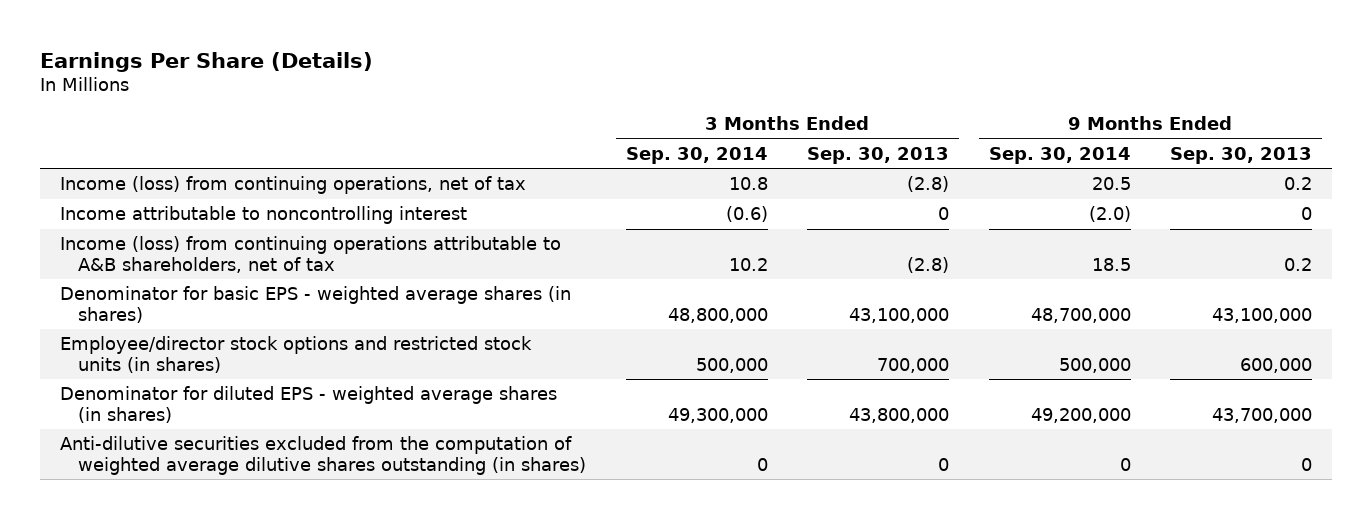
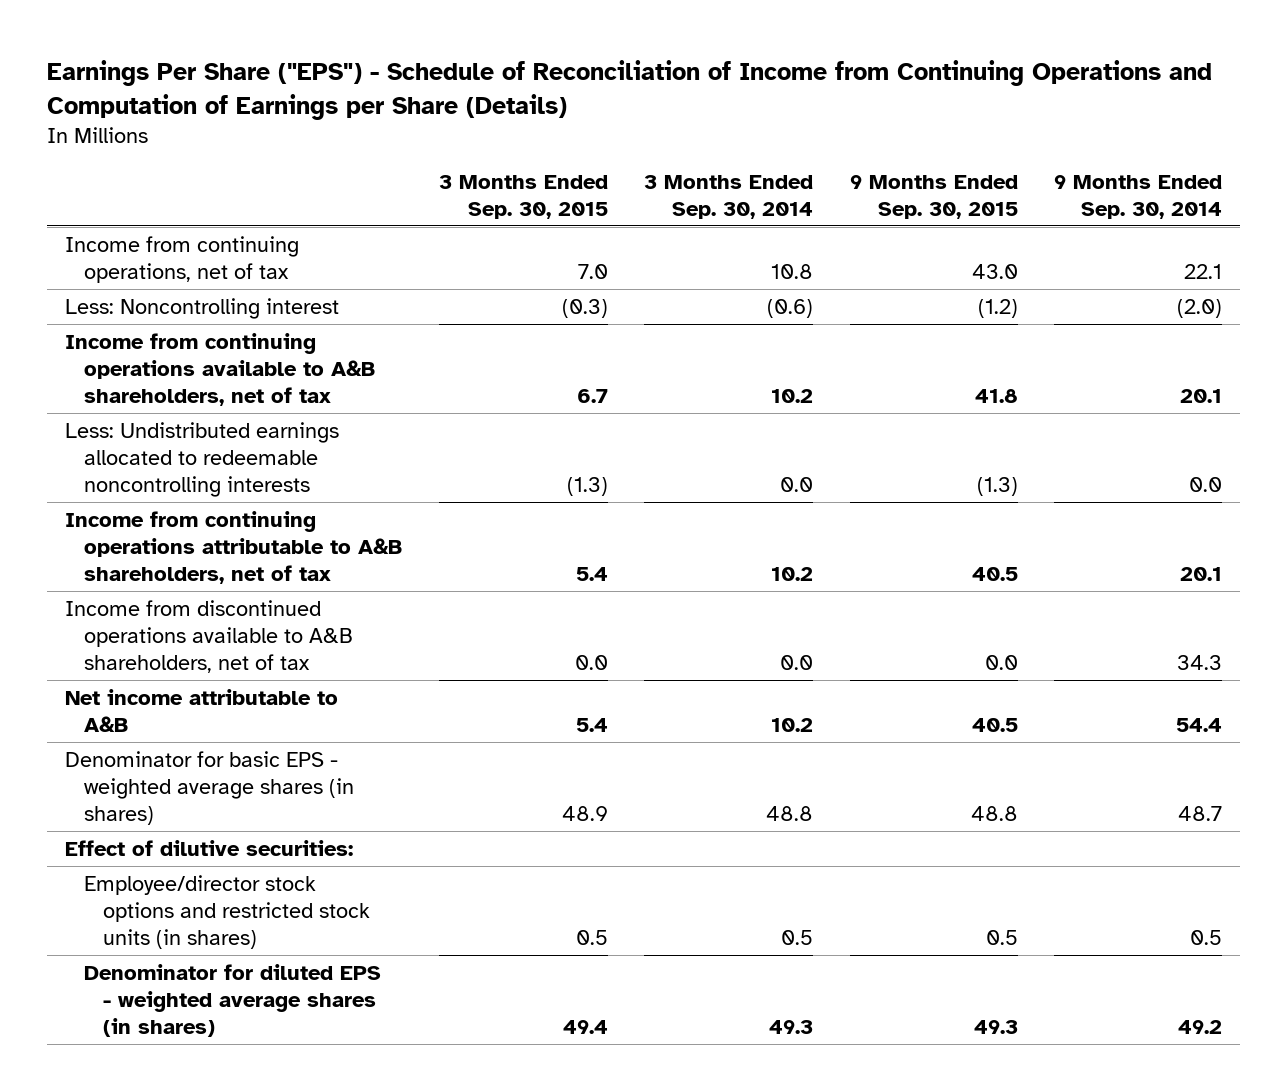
- Earnings Per Share (Details)
+ Earnings Per Share ("EPS") - Schedule of Reconciliation of Income from Continuing Operations and Computation of Earnings per Share (Details)
- | 3 Months Ended Sep. 30, 2014 | 3 Months Ended Sep. 30, 2013 | 9 Months Ended Sep. 30, 2014 | 9 Months Ended Sep. 30, 2013
+ | 3 Months Ended Sep. 30, 2015 | 3 Months Ended Sep. 30, 2014 | 9 Months Ended Sep. 30, 2015 | 9 Months Ended Sep. 30, 2014
- Income (loss) from continuing operations, net of tax | 10.8 | (2.8) | 20.5 | 0.2
- Income attributable to noncontrolling interest | (0.6) | 0 | (2.0) | 0
- Income (loss) from continuing operations attributable to A&B shareholders, net of tax | 10.2 | (2.8) | 18.5 | 0.2
- Denominator for basic EPS - weighted average shares (in shares) | 48,800,000 | 43,100,000 | 48,700,000 | 43,100,000
- Employee/director stock options and restricted stock units (in shares) | 500,000 | 700,000 | 500,000 | 600,000
- Denominator for diluted EPS - weighted average shares (in shares) | 49,300,000 | 43,800,000 | 49,200,000 | 43,700,000
- Anti-dilutive securities excluded from the computation of weighted average dilutive shares outstanding (in shares) | 0 | 0 | 0 | 0
+ Income from continuing operations, net of tax | 7.0 | 10.8 | 43.0 | 22.1
+ Less: Noncontrolling interest | (0.3) | (0.6) | (1.2) | (2.0)
+ Income from continuing operations available to A&B shareholders, net of tax | 6.7 | 10.2 | 41.8 | 20.1
+ Less: Undistributed earnings allocated to redeemable noncontrolling interests | (1.3) | 0.0 | (1.3) | 0.0
+ Income from continuing operations attributable to A&B shareholders, net of tax | 5.4 | 10.2 | 40.5 | 20.1
+ Income from discontinued operations available to A&B shareholders, net of tax | 0.0 | 0.0 | 0.0 | 34.3
+ Net income attributable to A&B | 5.4 | 10.2 | 40.5 | 54.4
+ Denominator for basic EPS - weighted average shares (in shares) | 48.9 | 48.8 | 48.8 | 48.7
+ Effect of dilutive securities:
+ Employee/director stock options and restricted stock units (in shares) | 0.5 | 0.5 | 0.5 | 0.5
+ Denominator for diluted EPS - weighted average shares (in shares) | 49.4 | 49.3 | 49.3 | 49.2

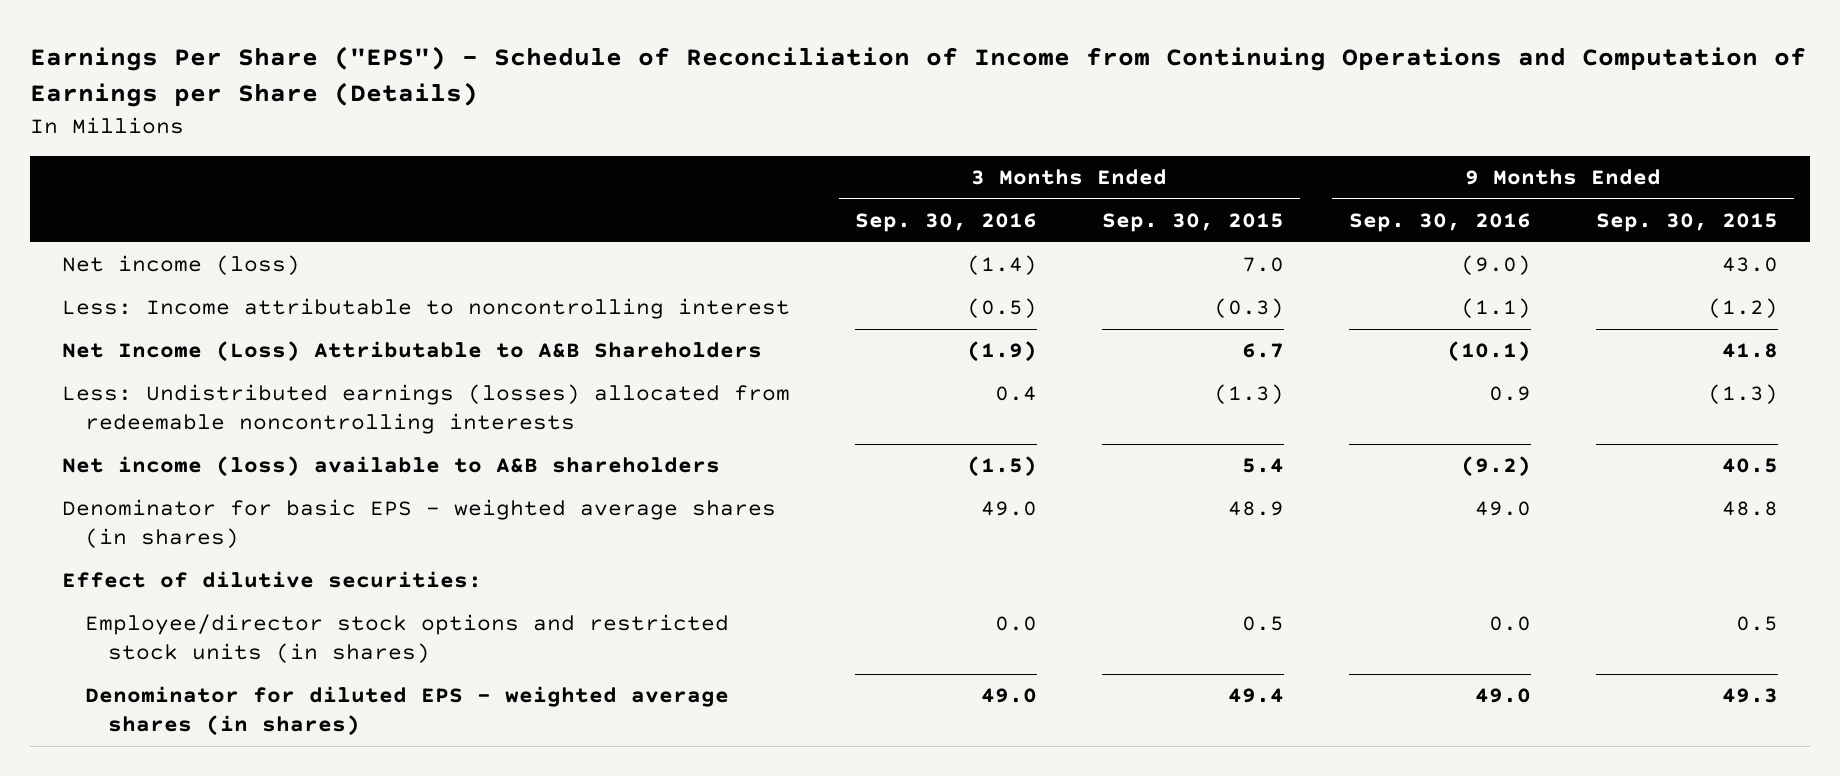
- | 3 Months Ended Sep. 30, 2015 | 3 Months Ended Sep. 30, 2014 | 9 Months Ended Sep. 30, 2015 | 9 Months Ended Sep. 30, 2014
+ | 3 Months Ended Sep. 30, 2016 | 3 Months Ended Sep. 30, 2015 | 9 Months Ended Sep. 30, 2016 | 9 Months Ended Sep. 30, 2015
- Income from continuing operations, net of tax | 7.0 | 10.8 | 43.0 | 22.1
- Less: Noncontrolling interest | (0.3) | (0.6) | (1.2) | (2.0)
- Income from continuing operations available to A&B shareholders, net of tax | 6.7 | 10.2 | 41.8 | 20.1
- Less: Undistributed earnings allocated to redeemable noncontrolling interests | (1.3) | 0.0 | (1.3) | 0.0
- Income from continuing operations attributable to A&B shareholders, net of tax | 5.4 | 10.2 | 40.5 | 20.1
- Income from discontinued operations available to A&B shareholders, net of tax | 0.0 | 0.0 | 0.0 | 34.3
- Net income attributable to A&B | 5.4 | 10.2 | 40.5 | 54.4
+ Net income (loss) | (1.4) | 7.0 | (9.0) | 43.0
+ Less: Income attributable to noncontrolling interest | (0.5) | (0.3) | (1.1) | (1.2)
+ Net Income (Loss) Attributable to A&B Shareholders | (1.9) | 6.7 | (10.1) | 41.8
+ Less: Undistributed earnings (losses) allocated from redeemable noncontrolling interests | 0.4 | (1.3) | 0.9 | (1.3)
+ Net income (loss) available to A&B shareholders | (1.5) | 5.4 | (9.2) | 40.5

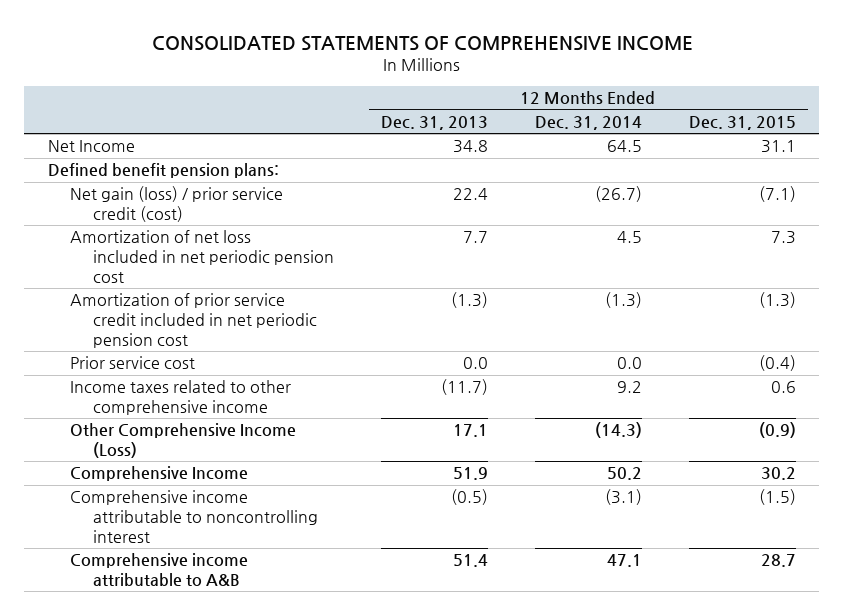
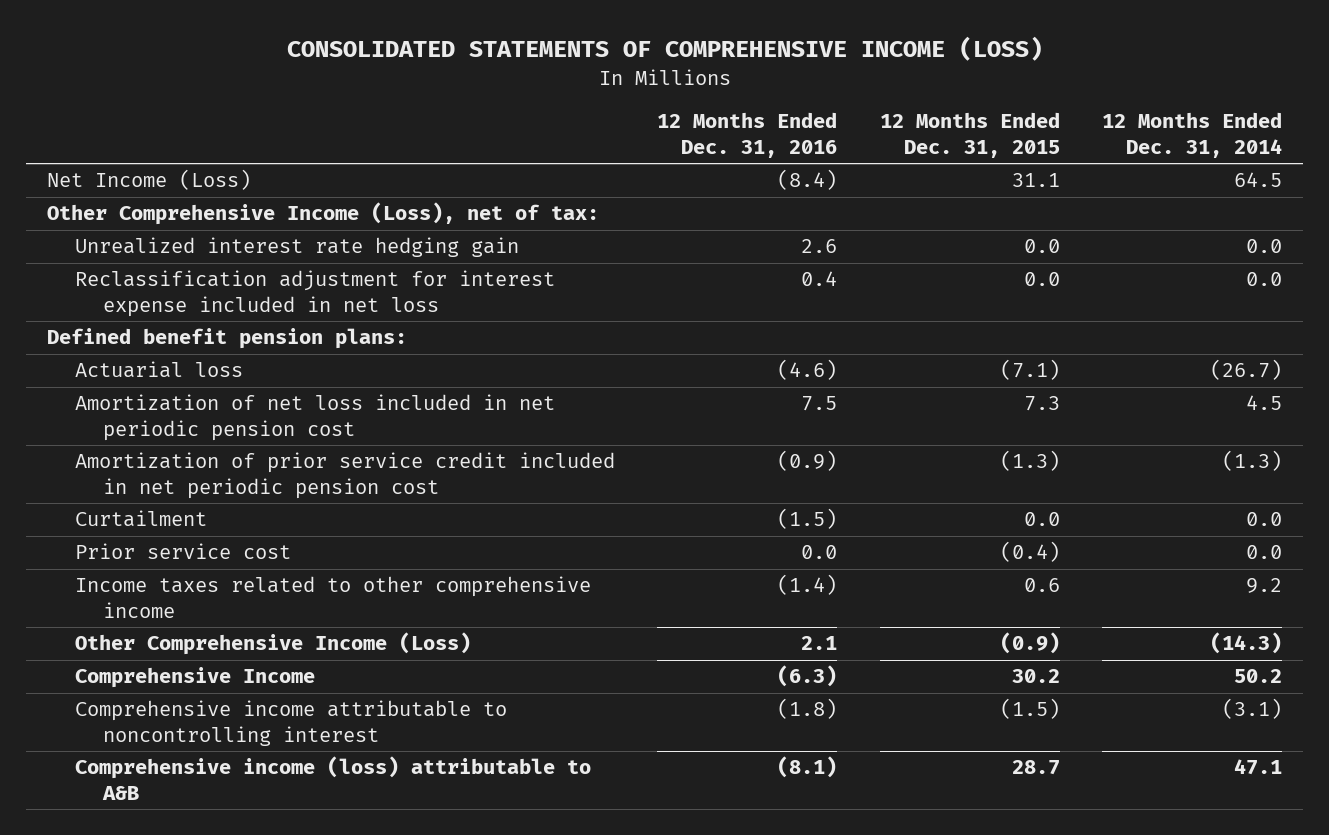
- CONSOLIDATED STATEMENTS OF COMPREHENSIVE INCOME
+ CONSOLIDATED STATEMENTS OF COMPREHENSIVE INCOME (LOSS)
- | 12 Months Ended Dec. 31, 2013 | 12 Months Ended Dec. 31, 2014 | 12 Months Ended Dec. 31, 2015
+ | 12 Months Ended Dec. 31, 2016 | 12 Months Ended Dec. 31, 2015 | 12 Months Ended Dec. 31, 2014
- Net Income | 34.8 | 64.5 | 31.1
+ Net Income (Loss) | (8.4) | 31.1 | 64.5
+ Other Comprehensive Income (Loss), net of tax:
+ Unrealized interest rate hedging gain | 2.6 | 0.0 | 0.0
+ Reclassification adjustment for interest expense included in net loss | 0.4 | 0.0 | 0.0
- Net gain (loss) / prior service credit (cost) | 22.4 | (26.7) | (7.1)
+ Actuarial loss | (4.6) | (7.1) | (26.7)
+ Curtailment | (1.5) | 0.0 | 0.0
- Comprehensive income attributable to A&B | 51.4 | 47.1 | 28.7
+ Comprehensive income (loss) attributable to A&B | (8.1) | 28.7 | 47.1

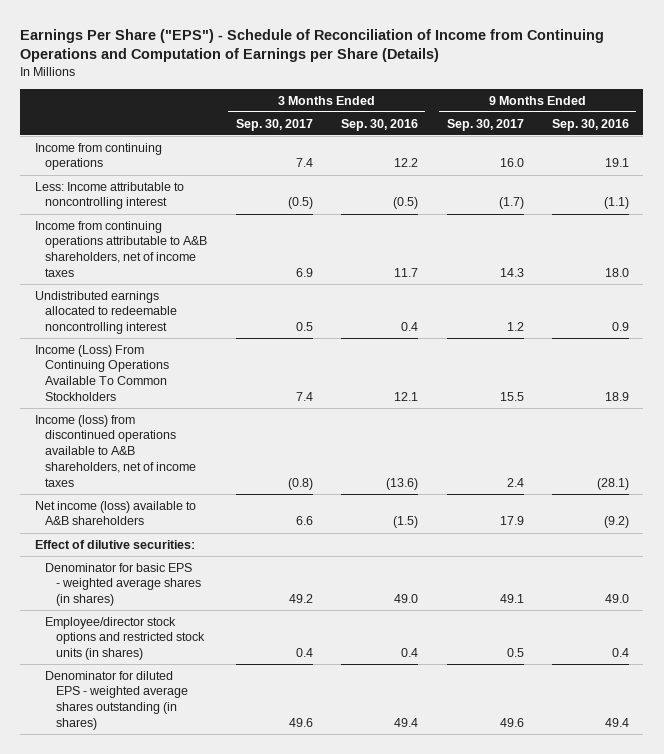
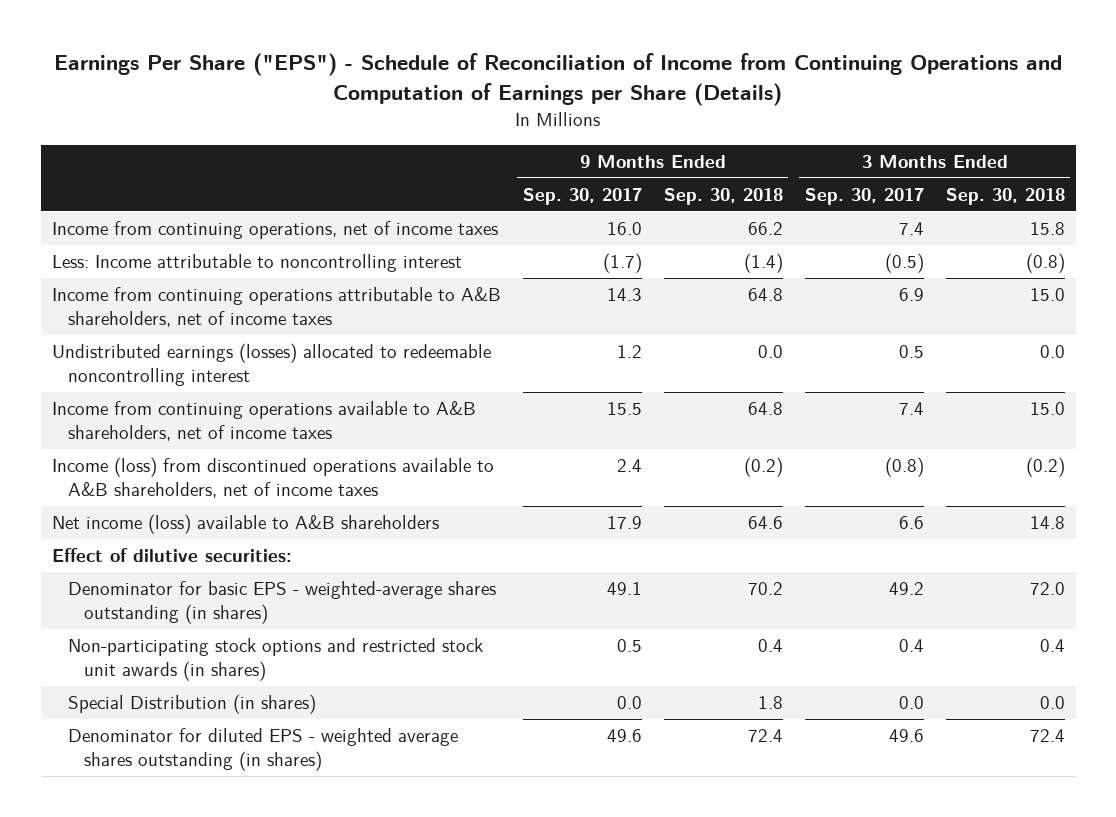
- | 3 Months Ended Sep. 30, 2017 | 3 Months Ended Sep. 30, 2016 | 9 Months Ended Sep. 30, 2017 | 9 Months Ended Sep. 30, 2016
+ | 9 Months Ended Sep. 30, 2017 | 9 Months Ended Sep. 30, 2018 | 3 Months Ended Sep. 30, 2017 | 3 Months Ended Sep. 30, 2018
- Income from continuing operations | 7.4 | 12.2 | 16.0 | 19.1
+ Income from continuing operations, net of income taxes | 16.0 | 66.2 | 7.4 | 15.8
- Undistributed earnings allocated to redeemable noncontrolling interest | 0.5 | 0.4 | 1.2 | 0.9
- Income (Loss) From Continuing Operations Available To Common Stockholders | 7.4 | 12.1 | 15.5 | 18.9
+ Undistributed earnings (losses) allocated to redeemable noncontrolling interest | 1.2 | 0.0 | 0.5 | 0.0
+ Income from continuing operations available to A&B shareholders, net of income taxes | 15.5 | 64.8 | 7.4 | 15.0
- Denominator for basic EPS - weighted average shares (in shares) | 49.2 | 49.0 | 49.1 | 49.0
- Employee/director stock options and restricted stock units (in shares) | 0.4 | 0.4 | 0.5 | 0.4
+ Denominator for basic EPS - weighted-average shares outstanding (in shares) | 49.1 | 70.2 | 49.2 | 72.0
+ Non-participating stock options and restricted stock unit awards (in shares) | 0.5 | 0.4 | 0.4 | 0.4
+ Special Distribution (in shares) | 0.0 | 1.8 | 0.0 | 0.0

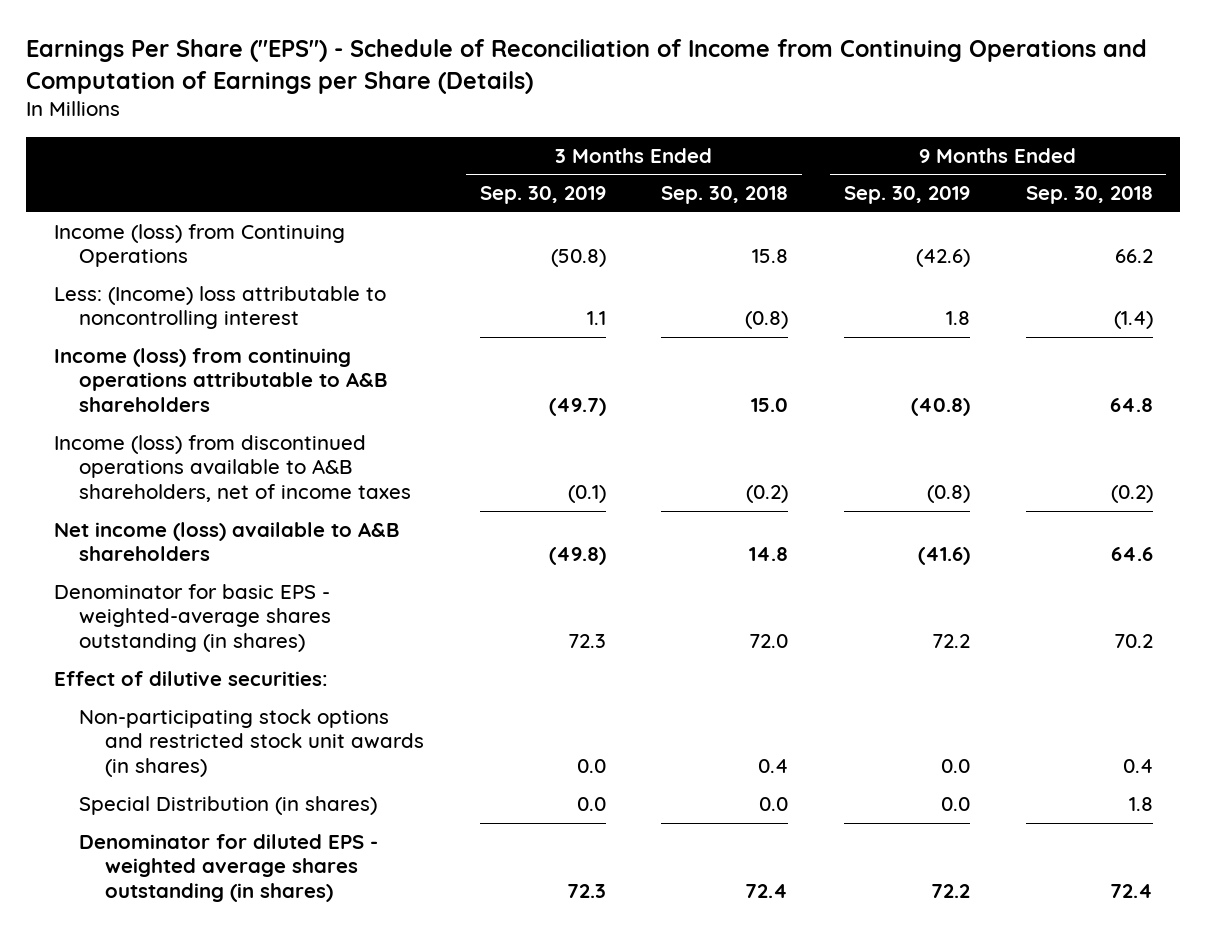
- | 9 Months Ended Sep. 30, 2017 | 9 Months Ended Sep. 30, 2018 | 3 Months Ended Sep. 30, 2017 | 3 Months Ended Sep. 30, 2018
+ | 3 Months Ended Sep. 30, 2019 | 3 Months Ended Sep. 30, 2018 | 9 Months Ended Sep. 30, 2019 | 9 Months Ended Sep. 30, 2018
- Income from continuing operations, net of income taxes | 16.0 | 66.2 | 7.4 | 15.8
- Less: Income attributable to noncontrolling interest | (1.7) | (1.4) | (0.5) | (0.8)
- Income from continuing operations attributable to A&B shareholders, net of income taxes | 14.3 | 64.8 | 6.9 | 15.0
- Undistributed earnings (losses) allocated to redeemable noncontrolling interest | 1.2 | 0.0 | 0.5 | 0.0
- Income from continuing operations available to A&B shareholders, net of income taxes | 15.5 | 64.8 | 7.4 | 15.0
+ Income (loss) from Continuing Operations | (50.8) | 15.8 | (42.6) | 66.2
+ Less: (Income) loss attributable to noncontrolling interest | 1.1 | (0.8) | 1.8 | (1.4)
+ Income (loss) from continuing operations attributable to A&B shareholders | (49.7) | 15.0 | (40.8) | 64.8
moved down: Effect of dilutive securities:

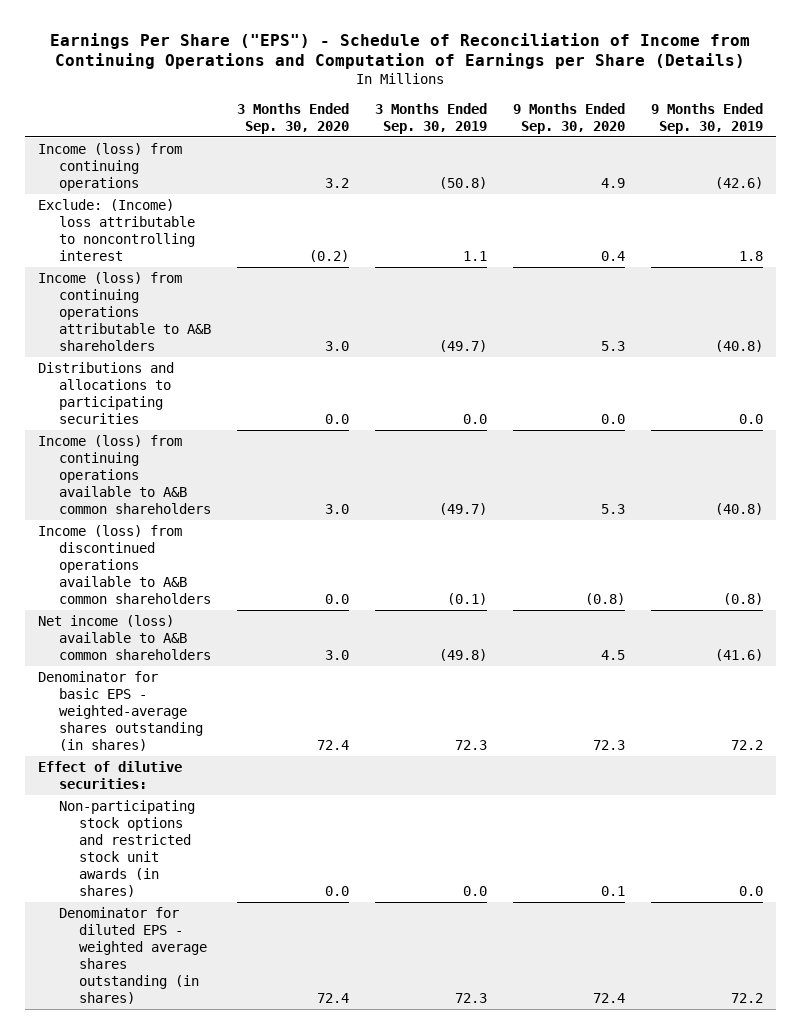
- | 3 Months Ended Sep. 30, 2019 | 3 Months Ended Sep. 30, 2018 | 9 Months Ended Sep. 30, 2019 | 9 Months Ended Sep. 30, 2018
+ | 3 Months Ended Sep. 30, 2020 | 3 Months Ended Sep. 30, 2019 | 9 Months Ended Sep. 30, 2020 | 9 Months Ended Sep. 30, 2019
- Income (loss) from Continuing Operations | (50.8) | 15.8 | (42.6) | 66.2
- Less: (Income) loss attributable to noncontrolling interest | 1.1 | (0.8) | 1.8 | (1.4)
+ Income (loss) from continuing operations | 3.2 | (50.8) | 4.9 | (42.6)
+ Exclude: (Income) loss attributable to noncontrolling interest | (0.2) | 1.1 | 0.4 | 1.8
- Income (loss) from discontinued operations available to A&B shareholders, net of income taxes | (0.1) | (0.2) | (0.8) | (0.2)
- Net income (loss) available to A&B shareholders | (49.8) | 14.8 | (41.6) | 64.6
+ Distributions and allocations to participating securities | 0.0 | 0.0 | 0.0 | 0.0
+ Income (loss) from continuing operations available to A&B common shareholders | 3.0 | (49.7) | 5.3 | (40.8)
+ Income (loss) from discontinued operations available to A&B common shareholders | 0.0 | (0.1) | (0.8) | (0.8)
+ Net income (loss) available to A&B common shareholders | 3.0 | (49.8) | 4.5 | (41.6)
- Special Distribution (in shares) | 0.0 | 0.0 | 0.0 | 1.8

